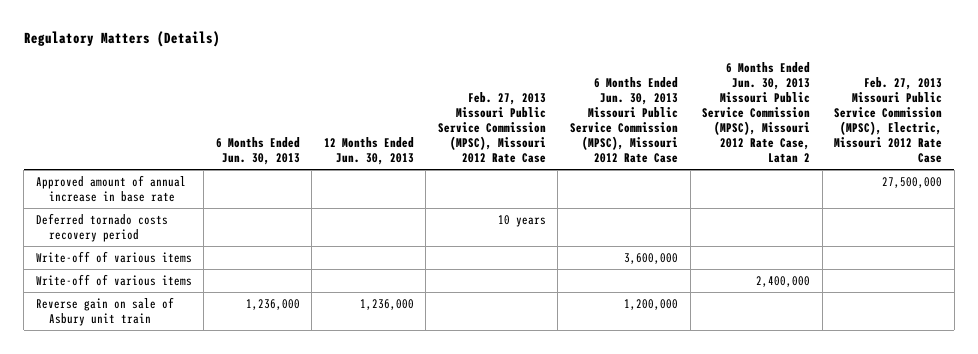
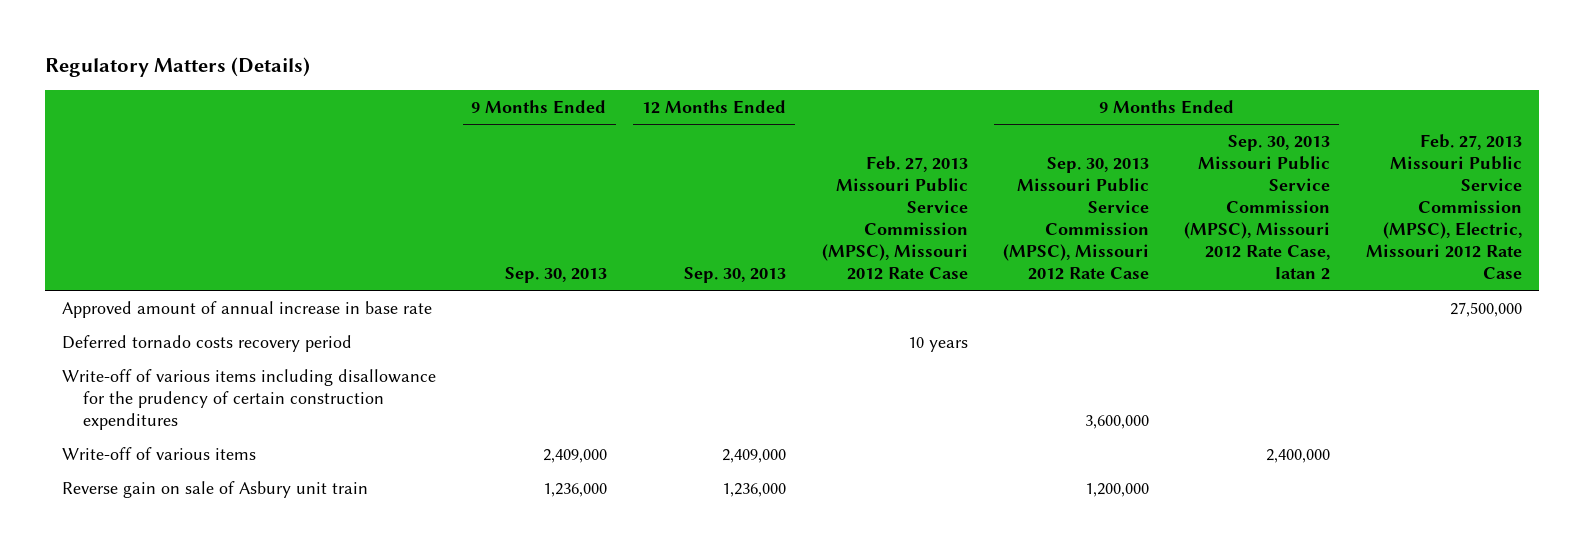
- | 6 Months Ended Jun. 30, 2013 | 12 Months Ended Jun. 30, 2013 | Feb. 27, 2013 Missouri Public Service Commission (MPSC), Missouri 2012 Rate Case | 6 Months Ended Jun. 30, 2013 Missouri Public Service Commission (MPSC), Missouri 2012 Rate Case | 6 Months Ended Jun. 30, 2013 Missouri Public Service Commission (MPSC), Missouri 2012 Rate Case, Latan 2 | Feb. 27, 2013 Missouri Public Service Commission (MPSC), Electric, Missouri 2012 Rate Case
+ | 9 Months Ended Sep. 30, 2013 | 12 Months Ended Sep. 30, 2013 | Feb. 27, 2013 Missouri Public Service Commission (MPSC), Missouri 2012 Rate Case | 9 Months Ended Sep. 30, 2013 Missouri Public Service Commission (MPSC), Missouri 2012 Rate Case | 9 Months Ended Sep. 30, 2013 Missouri Public Service Commission (MPSC), Missouri 2012 Rate Case, Iatan 2 | Feb. 27, 2013 Missouri Public Service Commission (MPSC), Electric, Missouri 2012 Rate Case
- Write-off of various items | | | | 3,600,000 | |
+ Write-off of various items including disallowance for the prudency of certain construction expenditures | | | | 3,600,000 | |

